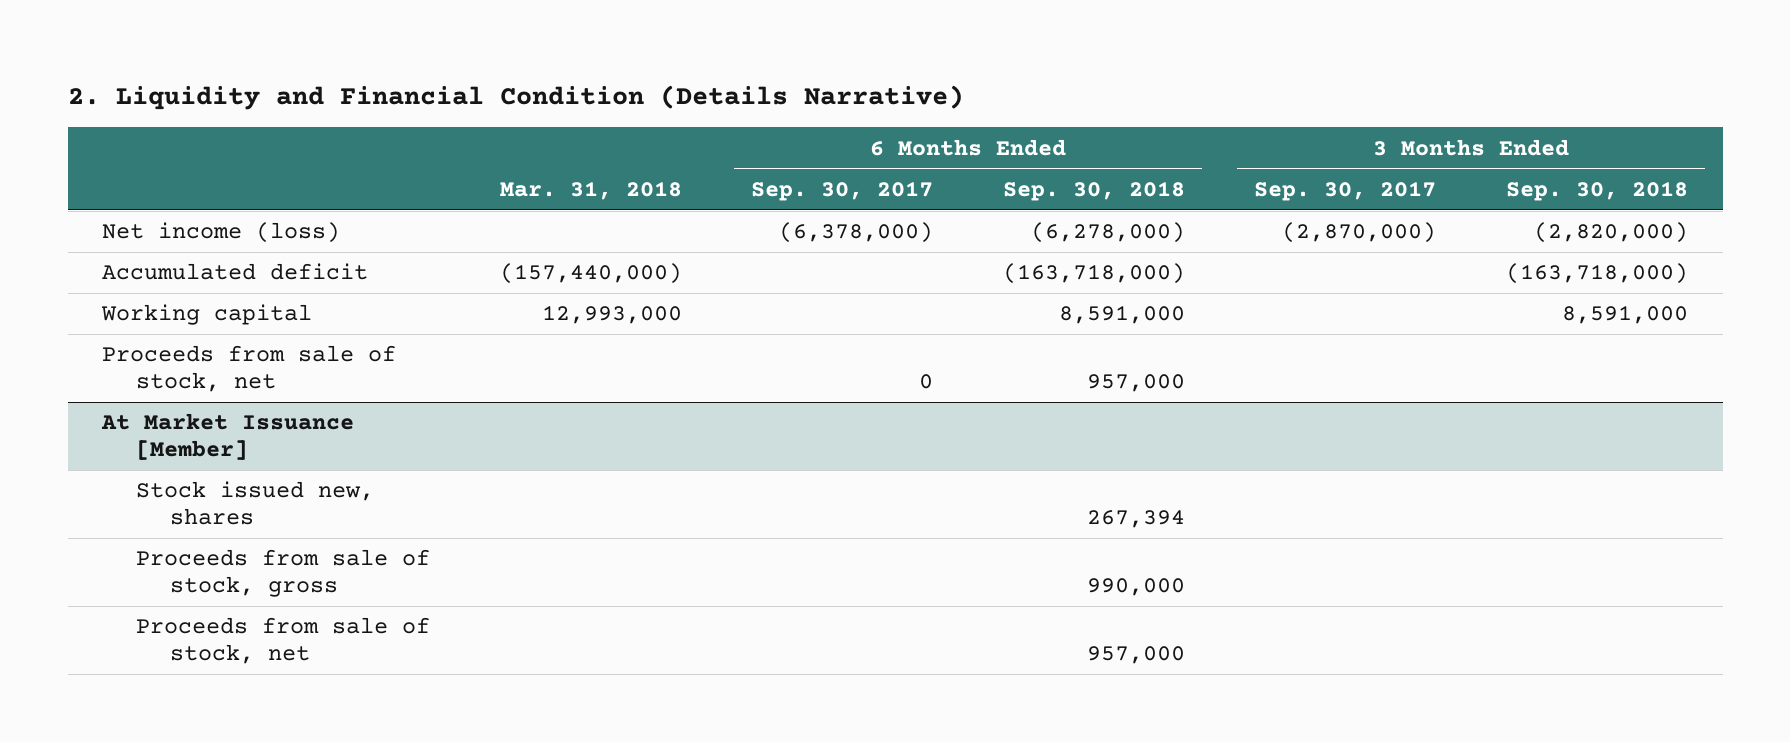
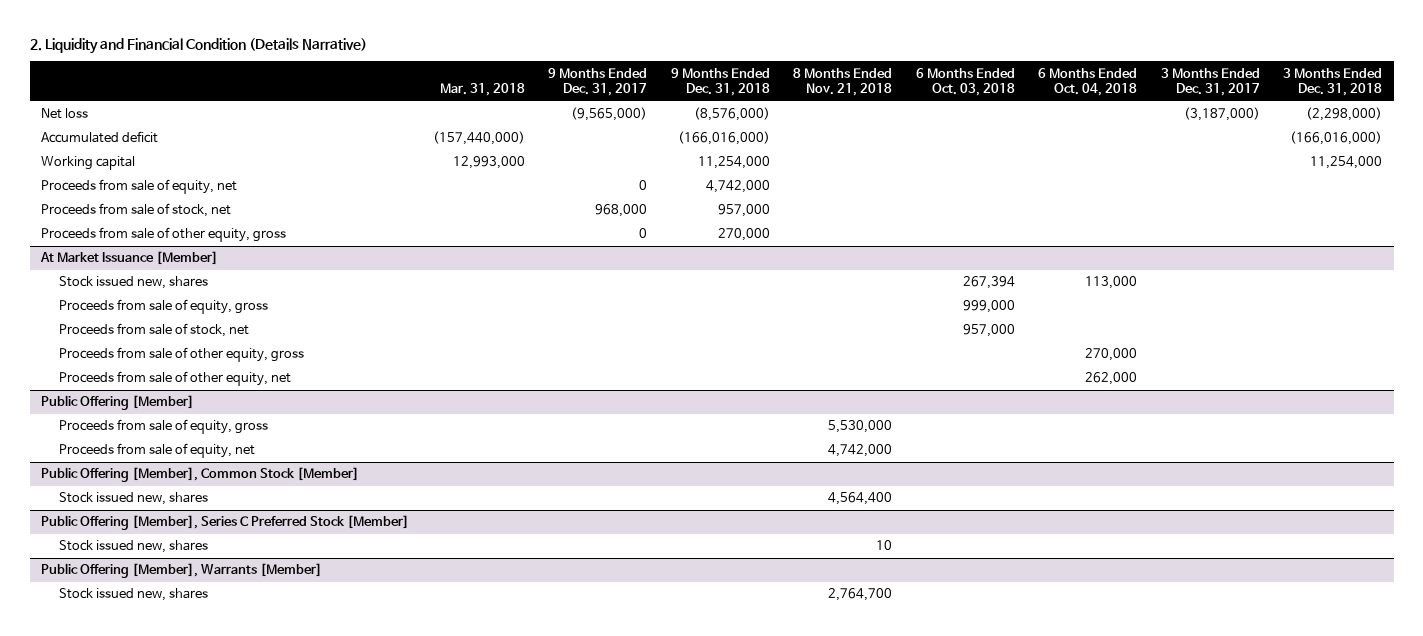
- | Mar. 31, 2018 | 6 Months Ended Sep. 30, 2017 | 6 Months Ended Sep. 30, 2018 | 3 Months Ended Sep. 30, 2017 | 3 Months Ended Sep. 30, 2018
+ | Mar. 31, 2018 | 9 Months Ended Dec. 31, 2017 | 9 Months Ended Dec. 31, 2018 | 8 Months Ended Nov. 21, 2018 | 6 Months Ended Oct. 03, 2018 | 6 Months Ended Oct. 04, 2018 | 3 Months Ended Dec. 31, 2017 | 3 Months Ended Dec. 31, 2018
- Net income (loss) | | (6,378,000) | (6,278,000) | (2,870,000) | (2,820,000)
+ Net loss | | (9,565,000) | (8,576,000) | | | | (3,187,000) | (2,298,000)
+ Proceeds from sale of equity, net | | 0 | 4,742,000 | | | | |
+ Proceeds from sale of other equity, gross | | 0 | 270,000 | | | | |
@ At Market Issuance [Member]
- Proceeds from sale of stock, gross | | | 990,000 | |
+ Proceeds from sale of equity, gross | | | | | 999,000 | | |
+ Proceeds from sale of other equity, gross | | | | | | 270,000 | |
+ Proceeds from sale of other equity, net | | | | | | 262,000 | |
+ Public Offering [Member]
+ Proceeds from sale of equity, gross | | | | 5,530,000 | | | |
+ Proceeds from sale of equity, net | | | | 4,742,000 | | | |
+ Public Offering [Member], Common Stock [Member]
+ Stock issued new, shares | | | | 4,564,400 | | | |
+ Public Offering [Member], Series C Preferred Stock [Member]
+ Stock issued new, shares | | | | 10 | | | |
+ Public Offering [Member], Warrants [Member]
+ Stock issued new, shares | | | | 2,764,700 | | | |

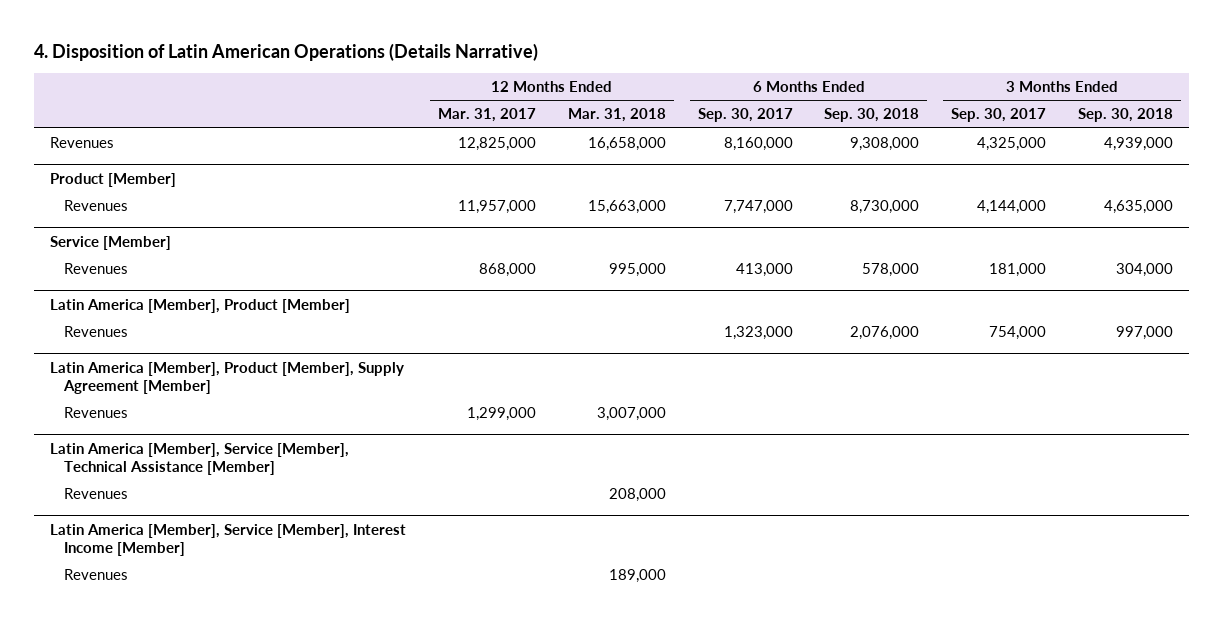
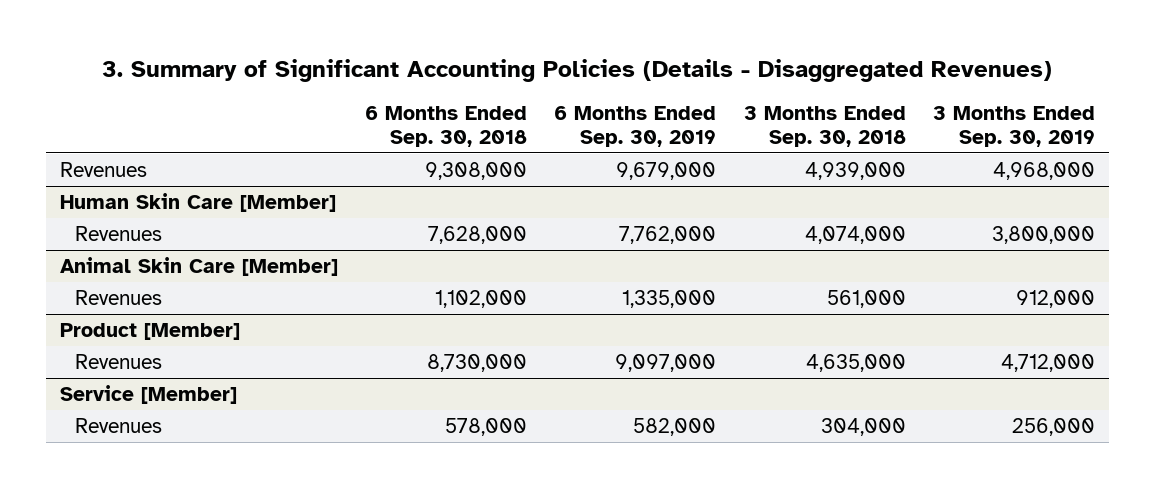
- 4. Disposition of Latin American Operations (Details Narrative)
+ 3. Summary of Significant Accounting Policies (Details - Disaggregated Revenues)
- | 12 Months Ended Mar. 31, 2017 | 12 Months Ended Mar. 31, 2018 | 6 Months Ended Sep. 30, 2017 | 6 Months Ended Sep. 30, 2018 | 3 Months Ended Sep. 30, 2017 | 3 Months Ended Sep. 30, 2018
+ | 6 Months Ended Sep. 30, 2018 | 6 Months Ended Sep. 30, 2019 | 3 Months Ended Sep. 30, 2018 | 3 Months Ended Sep. 30, 2019
+ Human Skin Care [Member]
+ Revenues | 7,628,000 | 7,762,000 | 4,074,000 | 3,800,000
+ Animal Skin Care [Member]
+ Revenues | 1,102,000 | 1,335,000 | 561,000 | 912,000
- Latin America [Member], Product [Member]
- Revenues | | | 1,323,000 | 2,076,000 | 754,000 | 997,000
- Latin America [Member], Product [Member], Supply Agreement [Member]
- Revenues | 1,299,000 | 3,007,000 | | | |
- Latin America [Member], Service [Member], Technical Assistance [Member]
- Revenues | | 208,000 | | | |
- Latin America [Member], Service [Member], Interest Income [Member]
- Revenues | | 189,000 | | | |

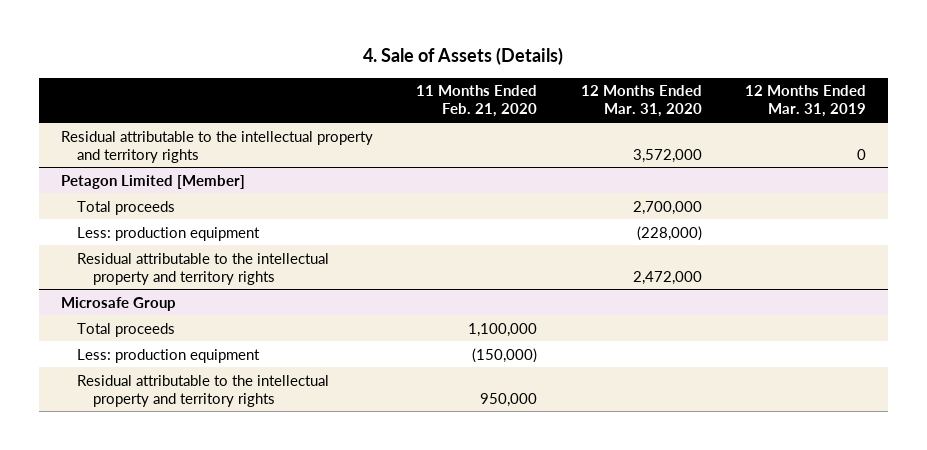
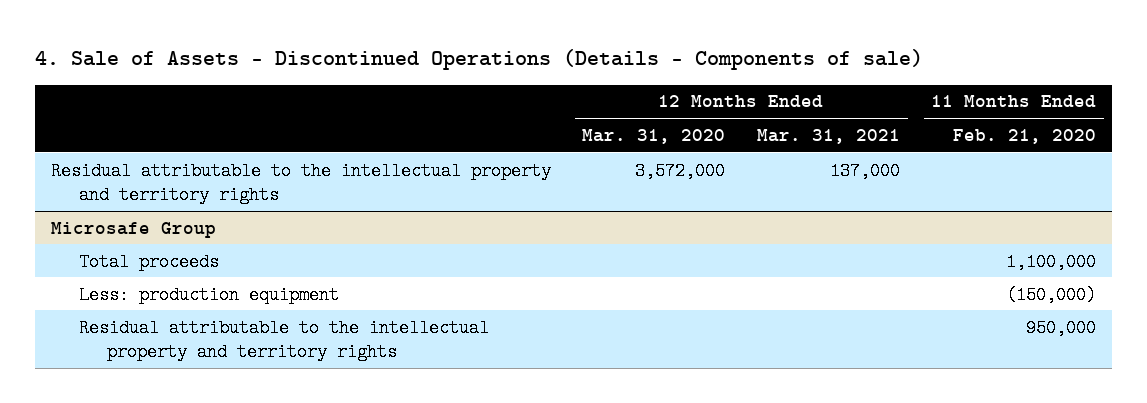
- 4. Sale of Assets (Details)
+ 4. Sale of Assets - Discontinued Operations (Details - Components of sale)
- | 11 Months Ended Feb. 21, 2020 | 12 Months Ended Mar. 31, 2020 | 12 Months Ended Mar. 31, 2019
+ | 12 Months Ended Mar. 31, 2020 | 12 Months Ended Mar. 31, 2021 | 11 Months Ended Feb. 21, 2020
- Petagon Limited [Member]
- Total proceeds | | 2,700,000 |
- Less: production equipment | | (228,000) |
- Residual attributable to the intellectual property and territory rights | | 2,472,000 |

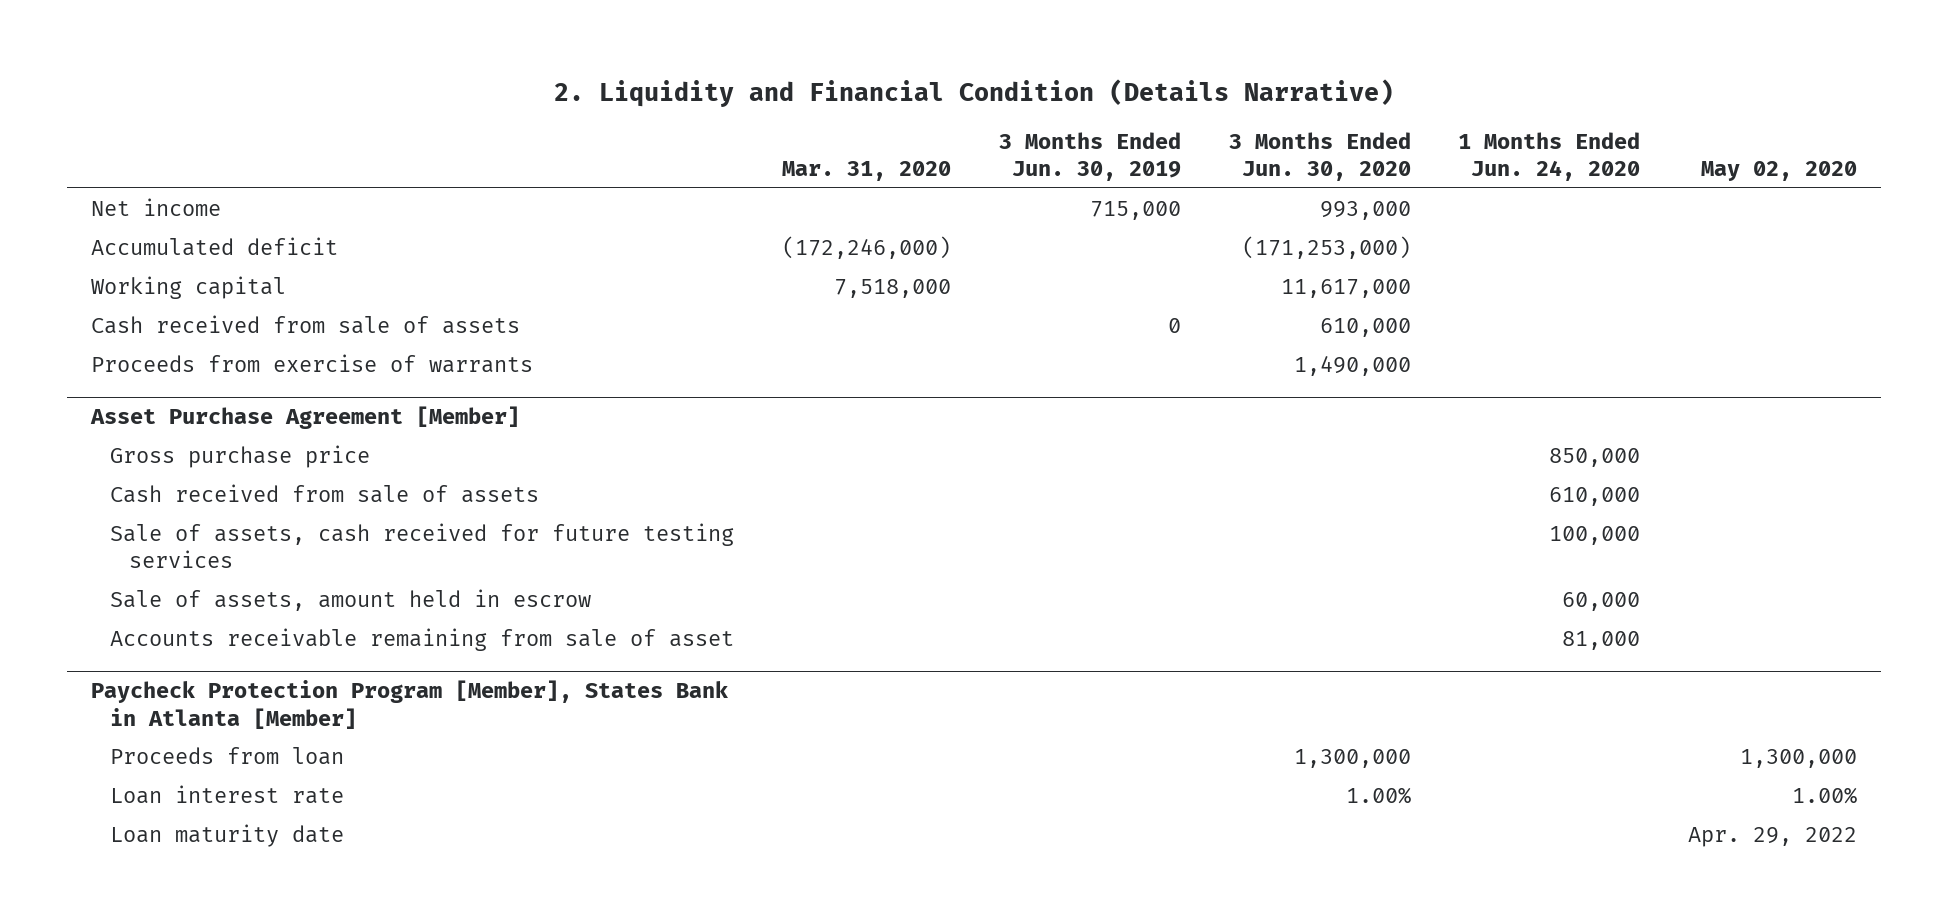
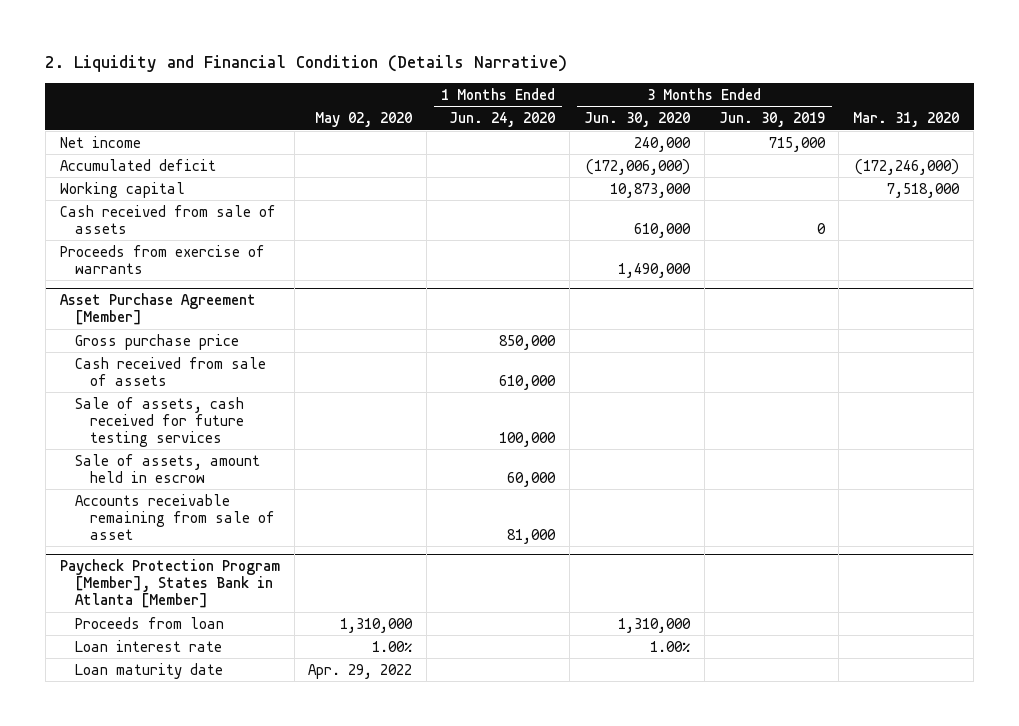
- | Mar. 31, 2020 | 3 Months Ended Jun. 30, 2019 | 3 Months Ended Jun. 30, 2020 | 1 Months Ended Jun. 24, 2020 | May 02, 2020
+ | May 02, 2020 | 1 Months Ended Jun. 24, 2020 | 3 Months Ended Jun. 30, 2020 | 3 Months Ended Jun. 30, 2019 | Mar. 31, 2020
- Net income | | 715,000 | 993,000 | |
- Accumulated deficit | (172,246,000) | | (171,253,000) | |
- Working capital | 7,518,000 | | 11,617,000 | |
+ Net income | | | 240,000 | 715,000 |
+ Accumulated deficit | | | (172,006,000) | | (172,246,000)
+ Working capital | | | 10,873,000 | | 7,518,000
@ Paycheck Protection Program [Member], States Bank in Atlanta [Member]
- Proceeds from loan | | | 1,300,000 | | 1,300,000
+ Proceeds from loan | 1,310,000 | | 1,310,000 | |

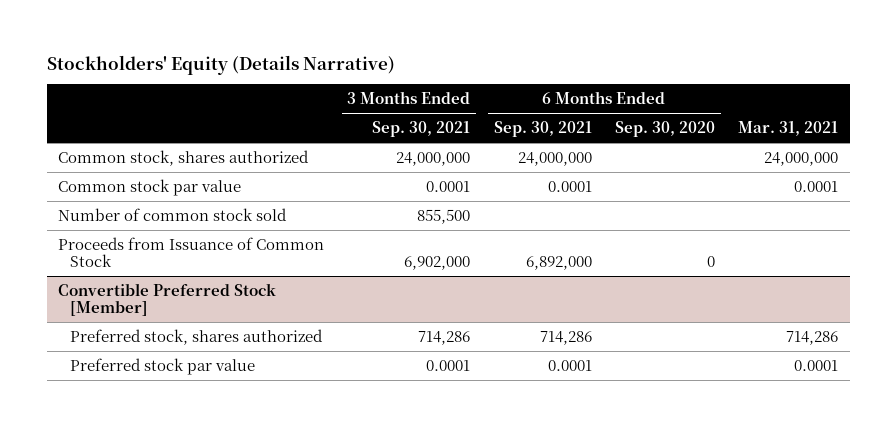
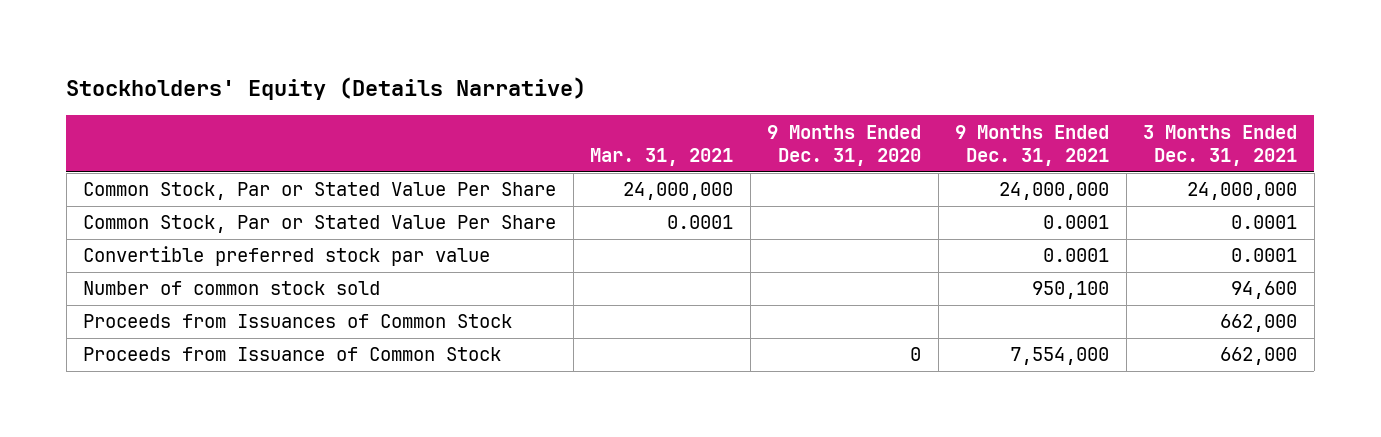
- | 3 Months Ended Sep. 30, 2021 | 6 Months Ended Sep. 30, 2021 | 6 Months Ended Sep. 30, 2020 | Mar. 31, 2021
+ | Mar. 31, 2021 | 9 Months Ended Dec. 31, 2020 | 9 Months Ended Dec. 31, 2021 | 3 Months Ended Dec. 31, 2021
- Common stock, shares authorized | 24,000,000 | 24,000,000 | | 24,000,000
- Common stock par value | 0.0001 | 0.0001 | | 0.0001
+ Common Stock, Par or Stated Value Per Share | 24,000,000 | | 24,000,000 | 24,000,000
+ Common Stock, Par or Stated Value Per Share | 0.0001 | | 0.0001 | 0.0001
+ Convertible preferred stock par value | | | 0.0001 | 0.0001
+ Proceeds from Issuances of Common Stock | | | | 662,000
- Convertible Preferred Stock [Member]
- Preferred stock, shares authorized | 714,286 | 714,286 | | 714,286
- Preferred stock par value | 0.0001 | 0.0001 | | 0.0001

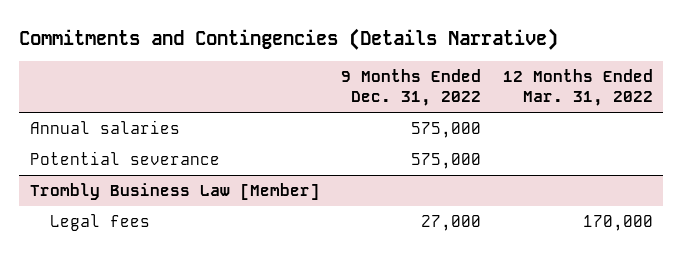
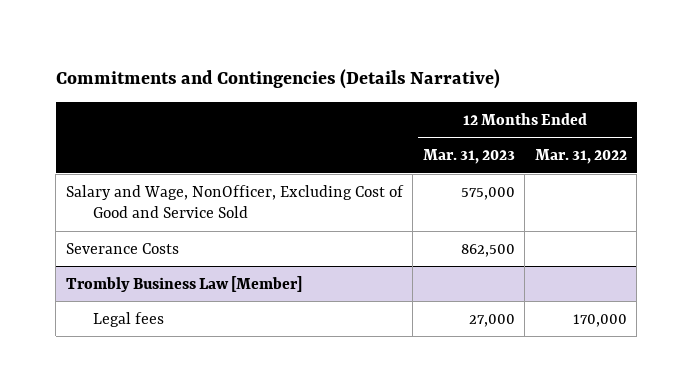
- | 9 Months Ended Dec. 31, 2022 | 12 Months Ended Mar. 31, 2022
+ | 12 Months Ended Mar. 31, 2023 | 12 Months Ended Mar. 31, 2022
- Annual salaries | 575,000 |
- Potential severance | 575,000 |
+ Salary and Wage, NonOfficer, Excluding Cost of Good and Service Sold | 575,000 |
+ Severance Costs | 862,500 |

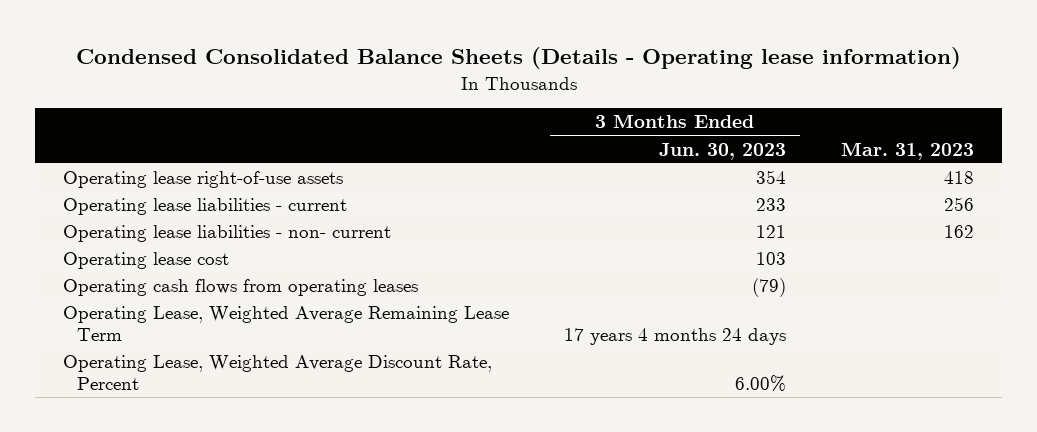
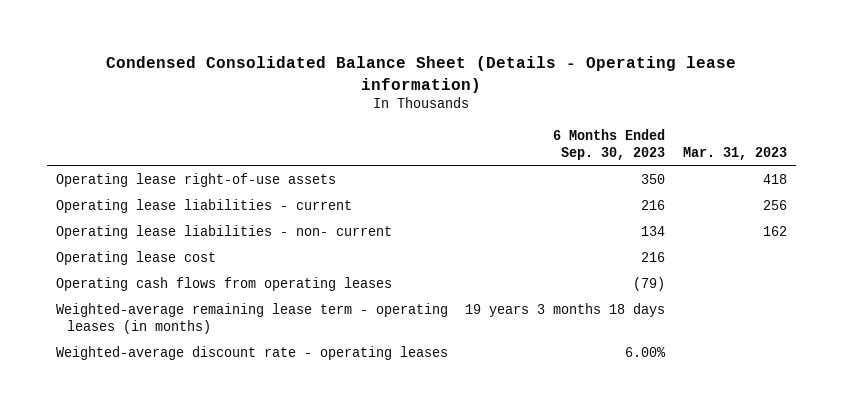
- Condensed Consolidated Balance Sheets (Details - Operating lease information)
+ Condensed Consolidated Balance Sheet (Details - Operating lease information)
- | 3 Months Ended Jun. 30, 2023 | Mar. 31, 2023
+ | 6 Months Ended Sep. 30, 2023 | Mar. 31, 2023
- Operating Lease, Weighted Average Remaining Lease Term | 17 years 4 months 24 days |
- Operating Lease, Weighted Average Discount Rate, Percent | 6.00% |
+ Weighted-average remaining lease term - operating leases (in months) | 19 years 3 months 18 days |
+ Weighted-average discount rate - operating leases | 6.00% |

